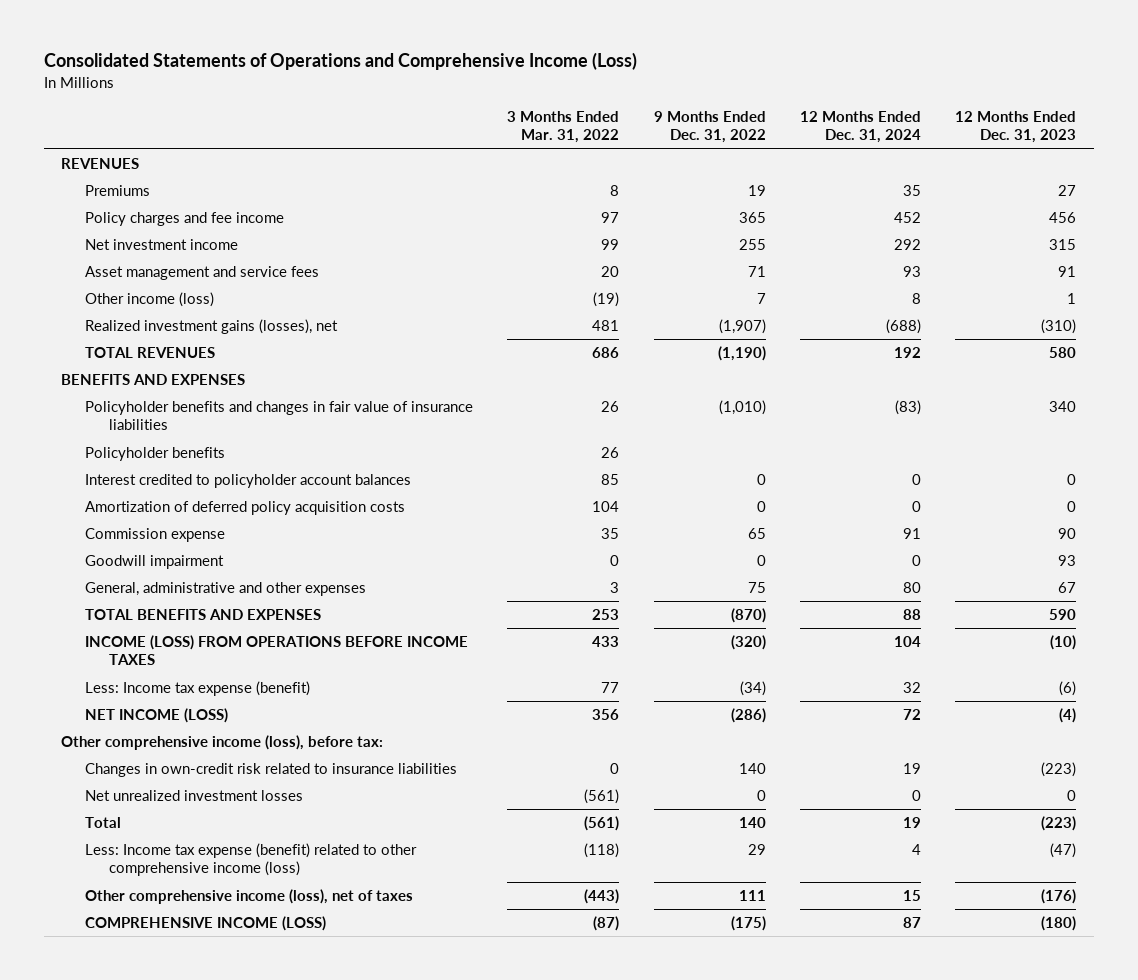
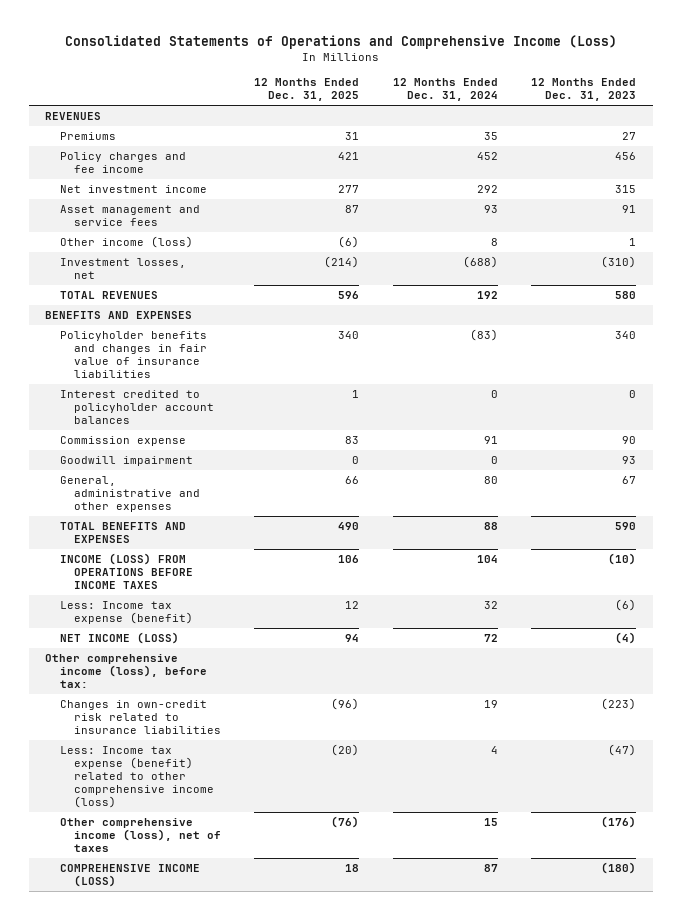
- | 3 Months Ended Mar. 31, 2022 | 9 Months Ended Dec. 31, 2022 | 12 Months Ended Dec. 31, 2024 | 12 Months Ended Dec. 31, 2023
+ | 12 Months Ended Dec. 31, 2025 | 12 Months Ended Dec. 31, 2024 | 12 Months Ended Dec. 31, 2023
- Realized investment gains (losses), net | 481 | (1,907) | (688) | (310)
+ Investment losses, net | (214) | (688) | (310)
- Policyholder benefits | 26 | | |
- Amortization of deferred policy acquisition costs | 104 | 0 | 0 | 0
- Net unrealized investment losses | (561) | 0 | 0 | 0
- Total | (561) | 140 | 19 | (223)

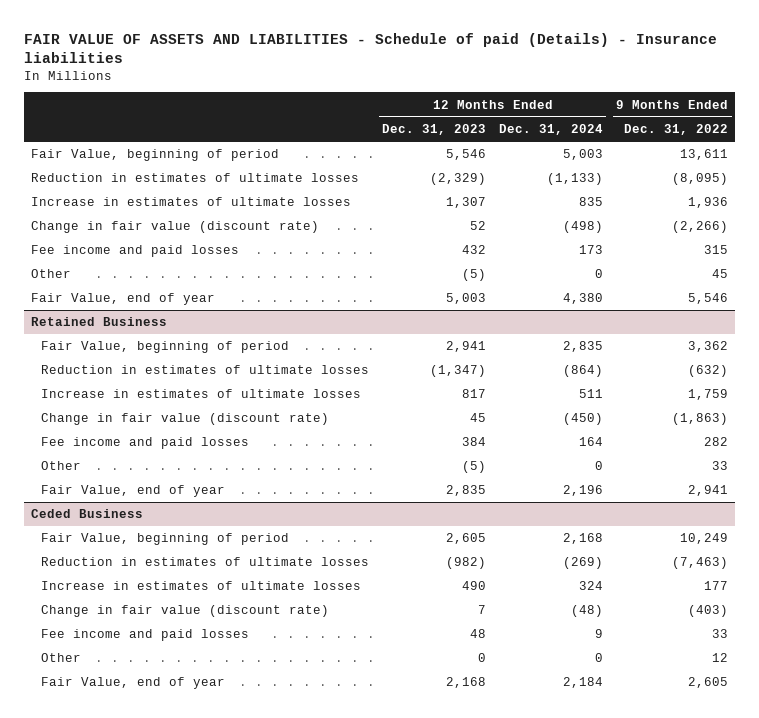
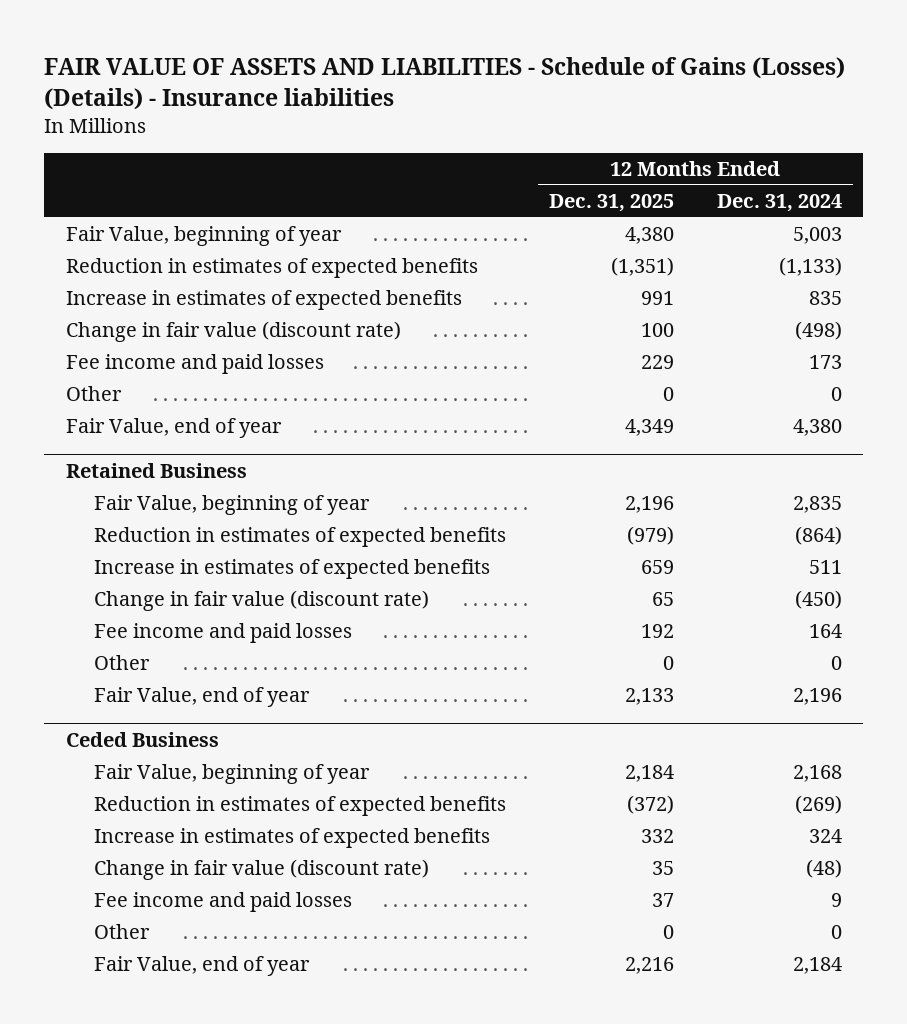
- FAIR VALUE OF ASSETS AND LIABILITIES - Schedule of paid (Details) - Insurance liabilities
+ FAIR VALUE OF ASSETS AND LIABILITIES - Schedule of Gains (Losses) (Details) - Insurance liabilities
- | 12 Months Ended Dec. 31, 2023 | 12 Months Ended Dec. 31, 2024 | 9 Months Ended Dec. 31, 2022
+ | 12 Months Ended Dec. 31, 2025 | 12 Months Ended Dec. 31, 2024
- Fair Value, beginning of period | 5,546 | 5,003 | 13,611
- Reduction in estimates of ultimate losses | (2,329) | (1,133) | (8,095)
- Increase in estimates of ultimate losses | 1,307 | 835 | 1,936
+ Fair Value, beginning of year | 4,380 | 5,003
+ Reduction in estimates of expected benefits | (1,351) | (1,133)
+ Increase in estimates of expected benefits | 991 | 835
@ Retained Business
- Fair Value, beginning of period | 2,941 | 2,835 | 3,362
- Reduction in estimates of ultimate losses | (1,347) | (864) | (632)
- Increase in estimates of ultimate losses | 817 | 511 | 1,759
+ Fair Value, beginning of year | 2,196 | 2,835
+ Reduction in estimates of expected benefits | (979) | (864)
+ Increase in estimates of expected benefits | 659 | 511
@ Ceded Business
- Fair Value, beginning of period | 2,605 | 2,168 | 10,249
- Reduction in estimates of ultimate losses | (982) | (269) | (7,463)
- Increase in estimates of ultimate losses | 490 | 324 | 177
+ Fair Value, beginning of year | 2,184 | 2,168
+ Reduction in estimates of expected benefits | (372) | (269)
+ Increase in estimates of expected benefits | 332 | 324

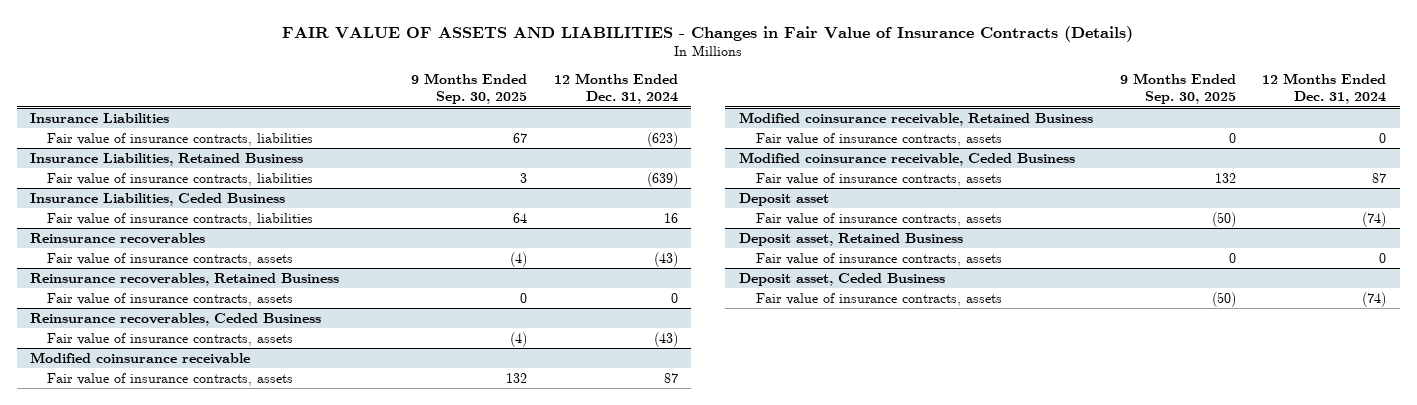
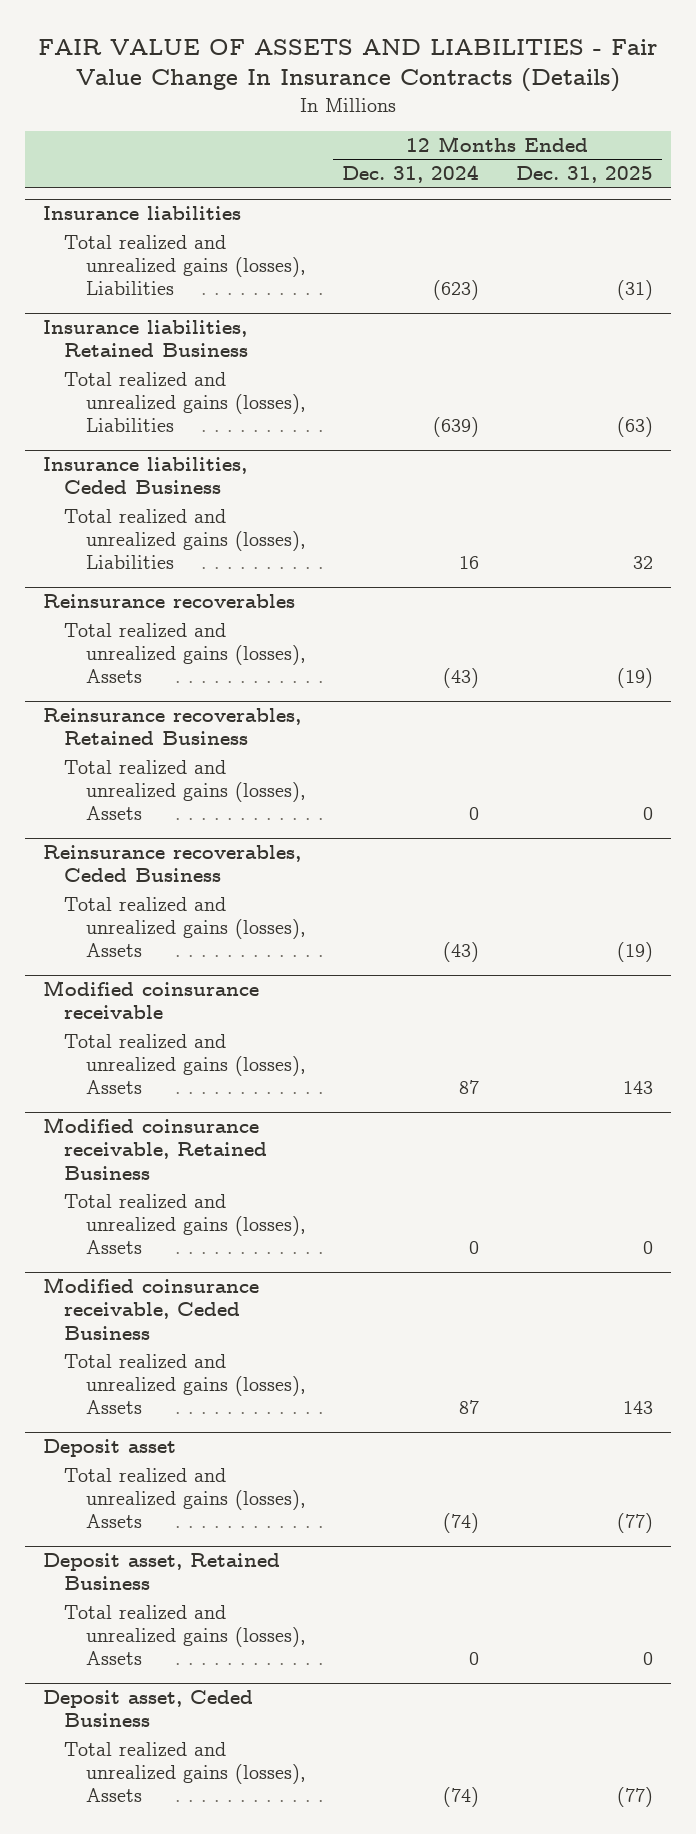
- FAIR VALUE OF ASSETS AND LIABILITIES - Changes in Fair Value of Insurance Contracts (Details)
+ FAIR VALUE OF ASSETS AND LIABILITIES - Fair Value Change In Insurance Contracts (Details)
- | 9 Months Ended Sep. 30, 2025 | 12 Months Ended Dec. 31, 2024
+ | 12 Months Ended Dec. 31, 2024 | 12 Months Ended Dec. 31, 2025
- Insurance Liabilities
- Fair value of insurance contracts, liabilities | 67 | (623)
- Insurance Liabilities, Retained Business
- Fair value of insurance contracts, liabilities | 3 | (639)
- Insurance Liabilities, Ceded Business
- Fair value of insurance contracts, liabilities | 64 | 16
+ Insurance liabilities
+ Total realized and unrealized gains (losses), Liabilities | (623) | (31)
+ Insurance liabilities, Retained Business
+ Total realized and unrealized gains (losses), Liabilities | (639) | (63)
+ Insurance liabilities, Ceded Business
+ Total realized and unrealized gains (losses), Liabilities | 16 | 32
@ Reinsurance recoverables
- Fair value of insurance contracts, assets | (4) | (43)
+ Total realized and unrealized gains (losses), Assets | (43) | (19)
@ Reinsurance recoverables, Retained Business
- Fair value of insurance contracts, assets | 0 | 0
+ Total realized and unrealized gains (losses), Assets | 0 | 0
@ Reinsurance recoverables, Ceded Business
- Fair value of insurance contracts, assets | (4) | (43)
+ Total realized and unrealized gains (losses), Assets | (43) | (19)
@ Modified coinsurance receivable
- Fair value of insurance contracts, assets | 132 | 87
+ Total realized and unrealized gains (losses), Assets | 87 | 143
@ Modified coinsurance receivable, Retained Business
- Fair value of insurance contracts, assets | 0 | 0
+ Total realized and unrealized gains (losses), Assets | 0 | 0
@ Modified coinsurance receivable, Ceded Business
- Fair value of insurance contracts, assets | 132 | 87
+ Total realized and unrealized gains (losses), Assets | 87 | 143
@ Deposit asset
- Fair value of insurance contracts, assets | (50) | (74)
+ Total realized and unrealized gains (losses), Assets | (74) | (77)
@ Deposit asset, Retained Business
- Fair value of insurance contracts, assets | 0 | 0
+ Total realized and unrealized gains (losses), Assets | 0 | 0
@ Deposit asset, Ceded Business
- Fair value of insurance contracts, assets | (50) | (74)
+ Total realized and unrealized gains (losses), Assets | (74) | (77)

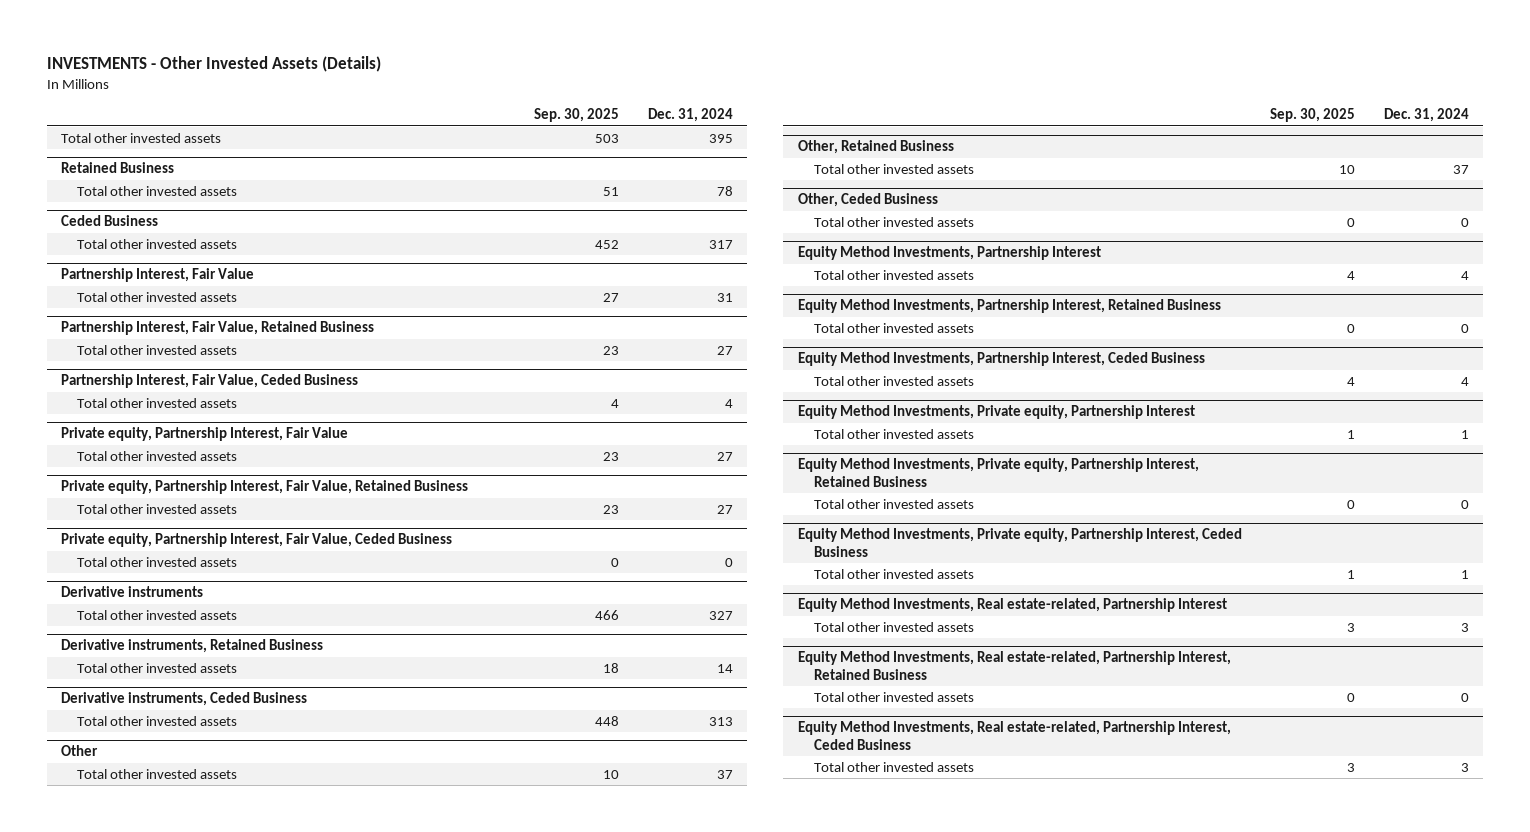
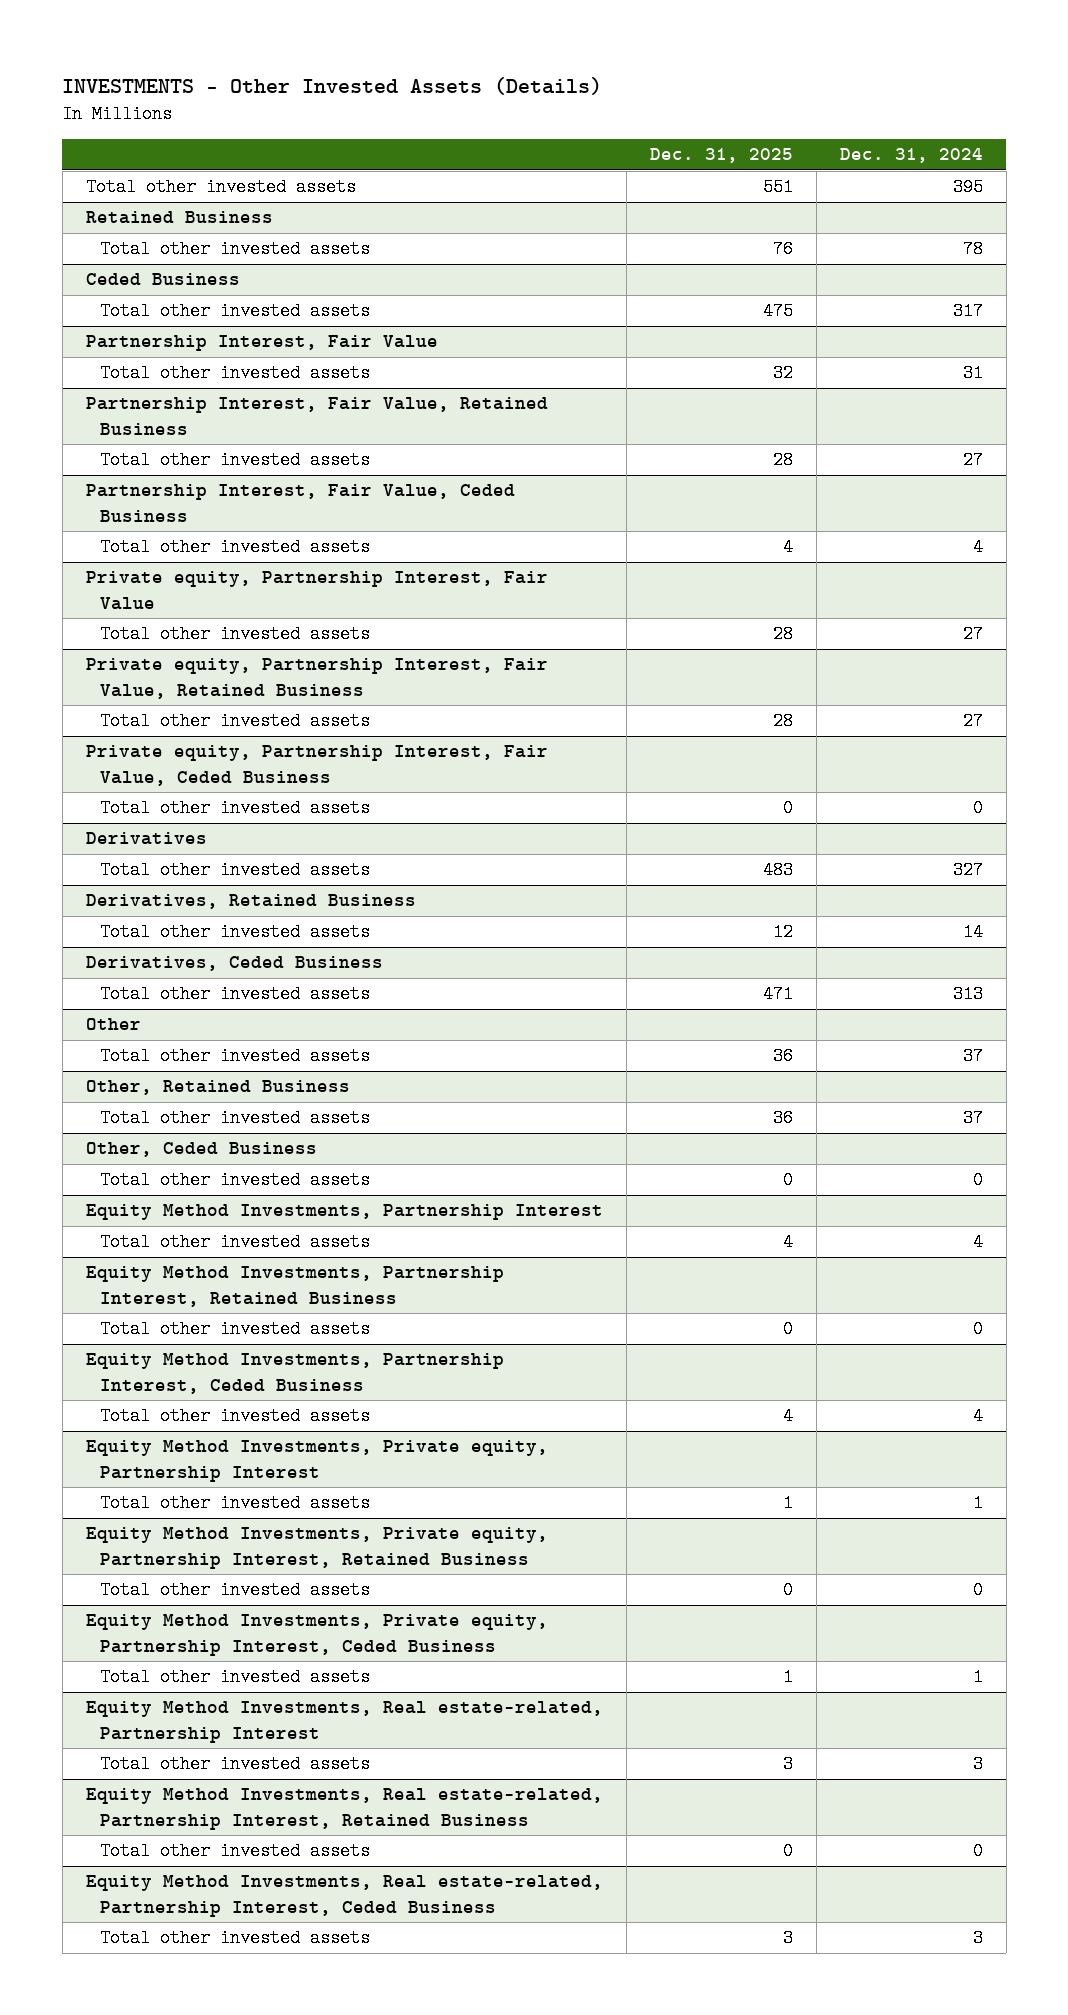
- | Sep. 30, 2025 | Dec. 31, 2024
+ | Dec. 31, 2025 | Dec. 31, 2024
- Derivative instruments
+ Derivatives
- Derivative instruments, Retained Business
+ Derivatives, Retained Business
- Derivative instruments, Ceded Business
+ Derivatives, Ceded Business

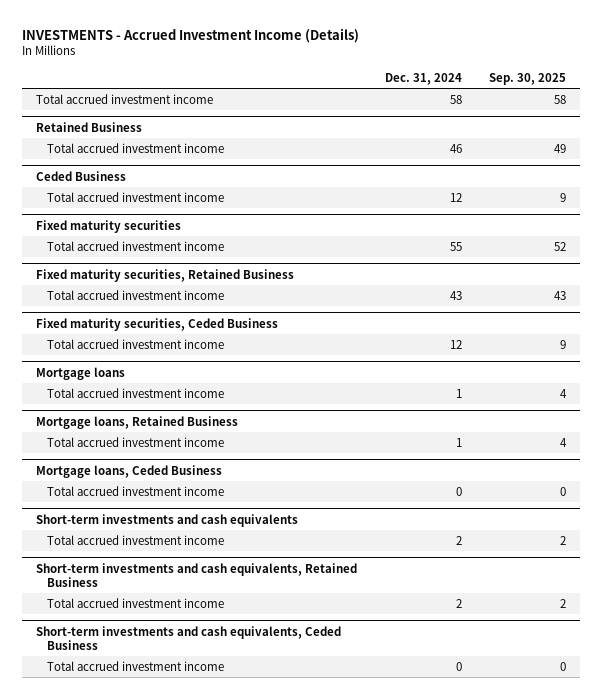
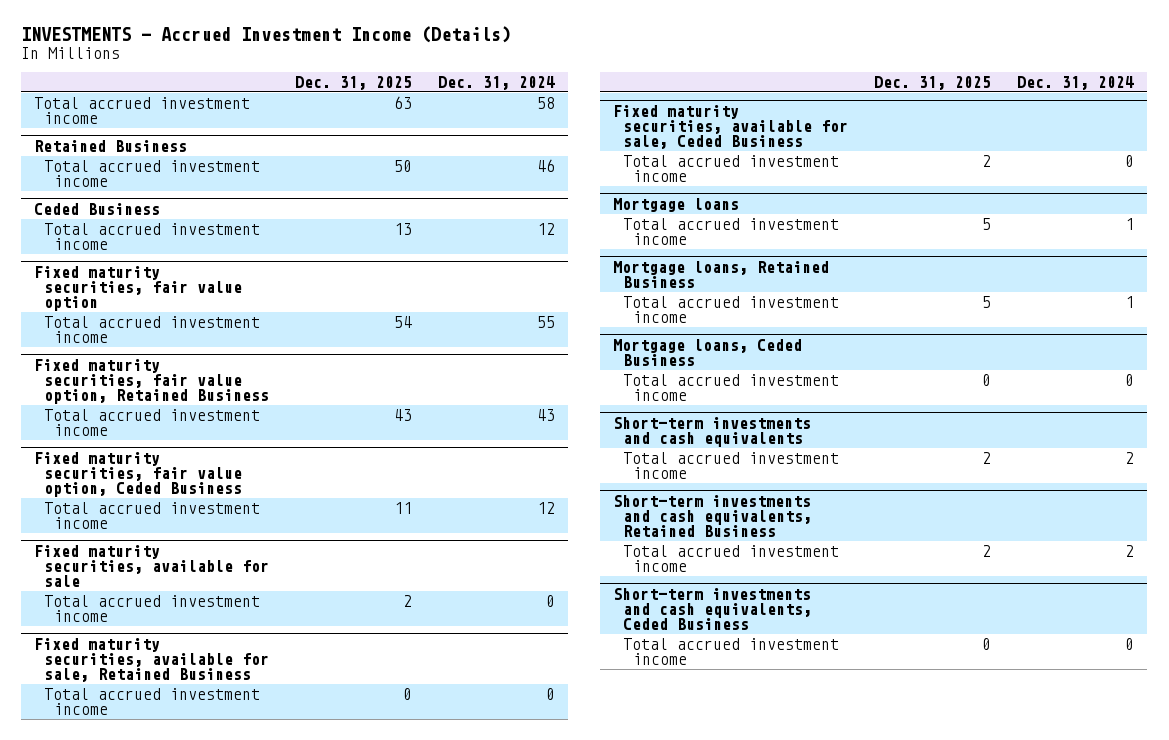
- | Dec. 31, 2024 | Sep. 30, 2025
+ | Dec. 31, 2025 | Dec. 31, 2024
- Fixed maturity securities
+ Fixed maturity securities, fair value option
- Fixed maturity securities, Retained Business
+ Fixed maturity securities, fair value option, Retained Business
- Fixed maturity securities, Ceded Business
+ Fixed maturity securities, fair value option, Ceded Business
+ Fixed maturity securities, available for sale
+ Total accrued investment income | 2 | 0
+ Fixed maturity securities, available for sale, Retained Business
+ Total accrued investment income | 0 | 0
+ Fixed maturity securities, available for sale, Ceded Business
+ Total accrued investment income | 2 | 0

